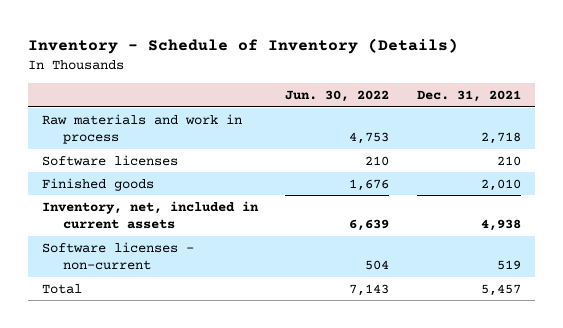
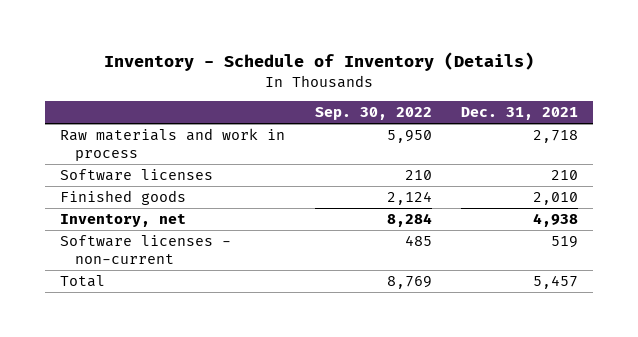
- | Jun. 30, 2022 | Dec. 31, 2021
+ | Sep. 30, 2022 | Dec. 31, 2021
- Inventory, net, included in current assets | 6,639 | 4,938
+ Inventory, net | 8,284 | 4,938

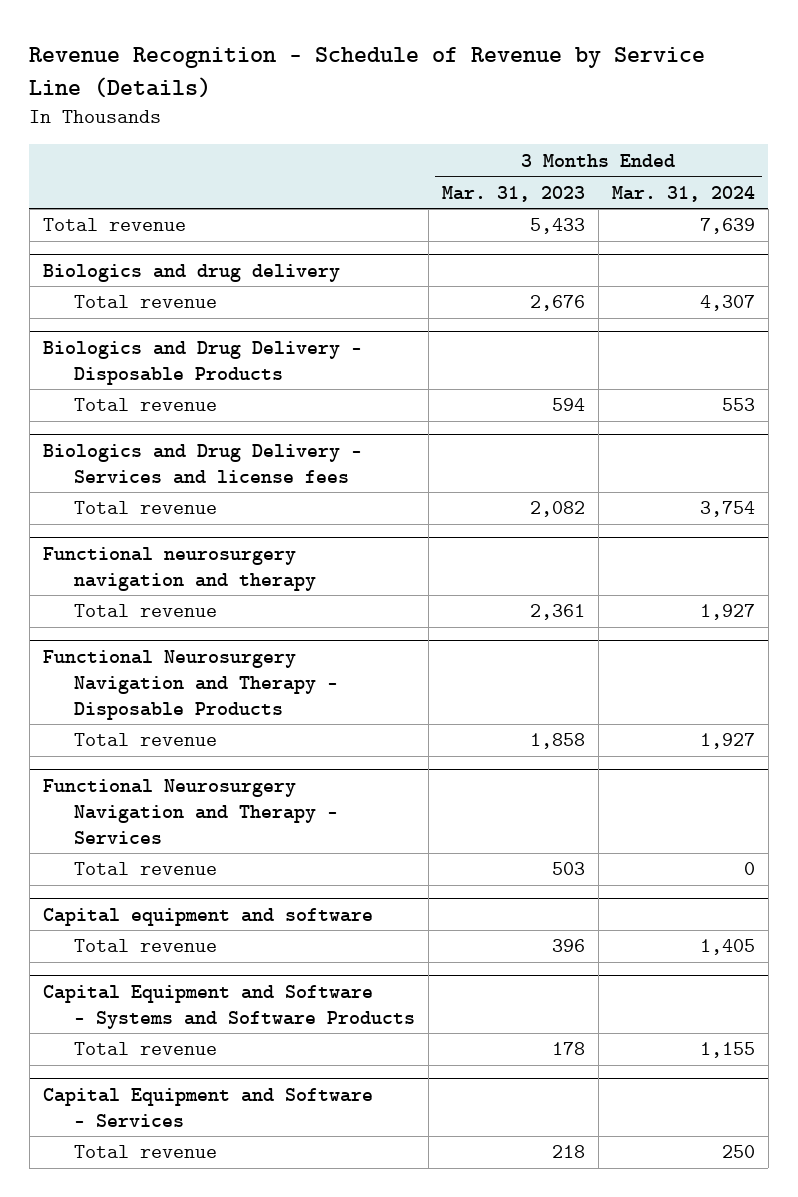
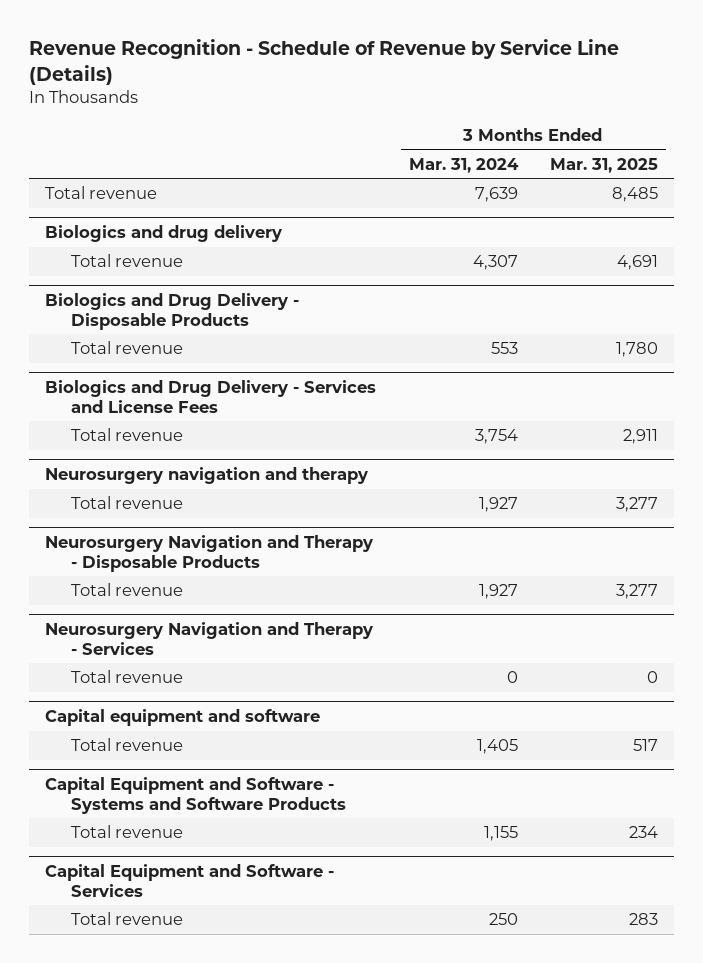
- | 3 Months Ended Mar. 31, 2023 | 3 Months Ended Mar. 31, 2024
+ | 3 Months Ended Mar. 31, 2024 | 3 Months Ended Mar. 31, 2025
- Biologics and Drug Delivery - Services and license fees
+ Biologics and Drug Delivery - Services and License Fees
- Functional neurosurgery navigation and therapy
+ Neurosurgery navigation and therapy
- Functional Neurosurgery Navigation and Therapy - Disposable Products
+ Neurosurgery Navigation and Therapy - Disposable Products
- Functional Neurosurgery Navigation and Therapy - Services
+ Neurosurgery Navigation and Therapy - Services

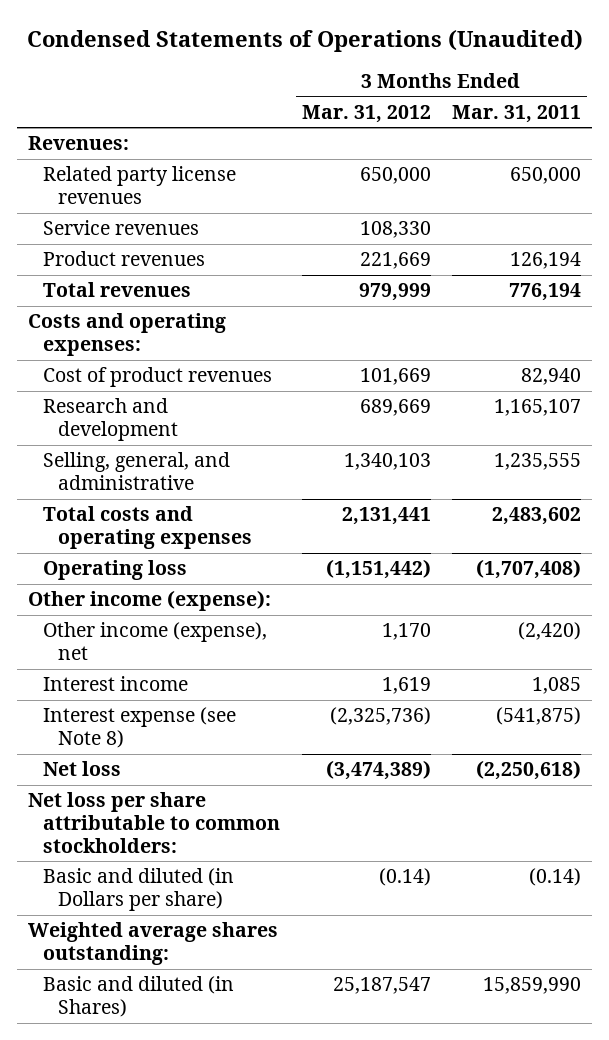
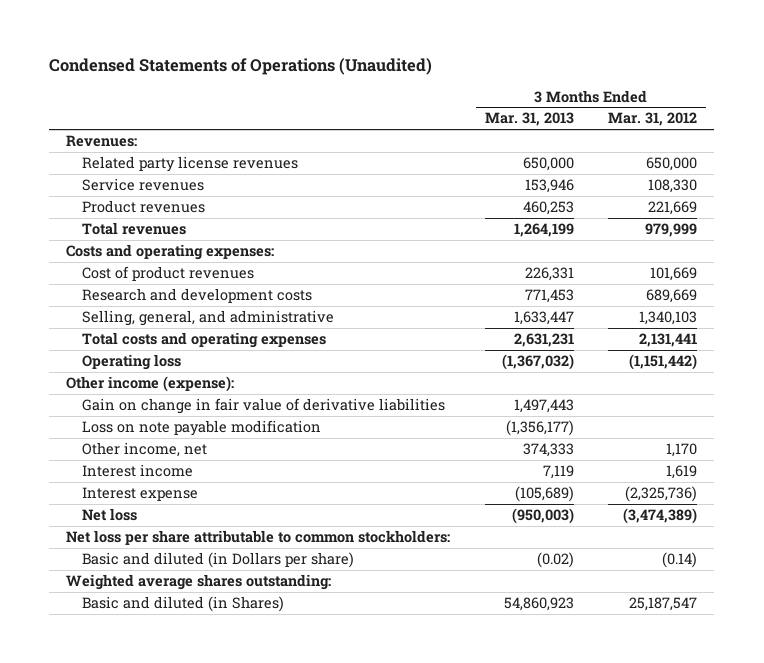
- | 3 Months Ended Mar. 31, 2012 | 3 Months Ended Mar. 31, 2011
+ | 3 Months Ended Mar. 31, 2013 | 3 Months Ended Mar. 31, 2012
- Research and development | 689,669 | 1,165,107
+ Research and development costs | 771,453 | 689,669
- Other income (expense), net | 1,170 | (2,420)
+ Gain on change in fair value of derivative liabilities | 1,497,443 |
+ Loss on note payable modification | (1,356,177) |
+ Other income, net | 374,333 | 1,170
- Interest expense (see Note 8) | (2,325,736) | (541,875)
+ Interest expense | (105,689) | (2,325,736)

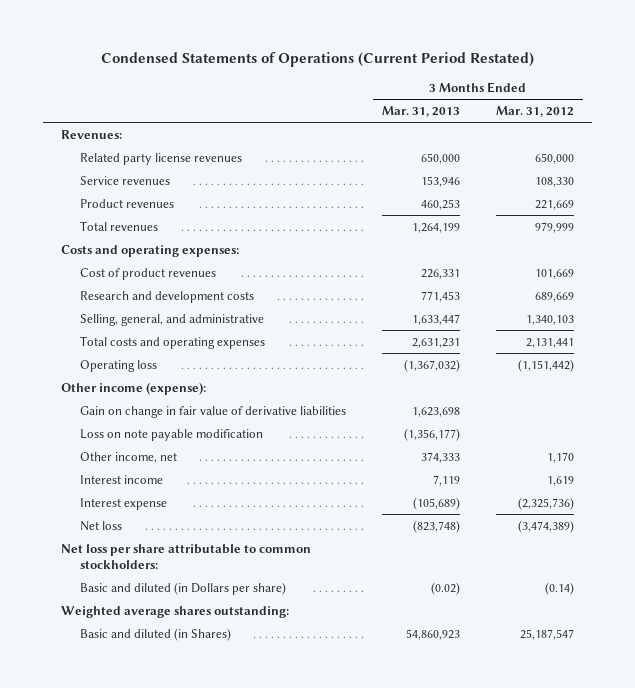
- Condensed Statements of Operations (Unaudited)
+ Condensed Statements of Operations (Current Period Restated)
- Gain on change in fair value of derivative liabilities | 1,497,443 |
+ Gain on change in fair value of derivative liabilities | 1,623,698 |
- Net loss | (950,003) | (3,474,389)
+ Net loss | (823,748) | (3,474,389)

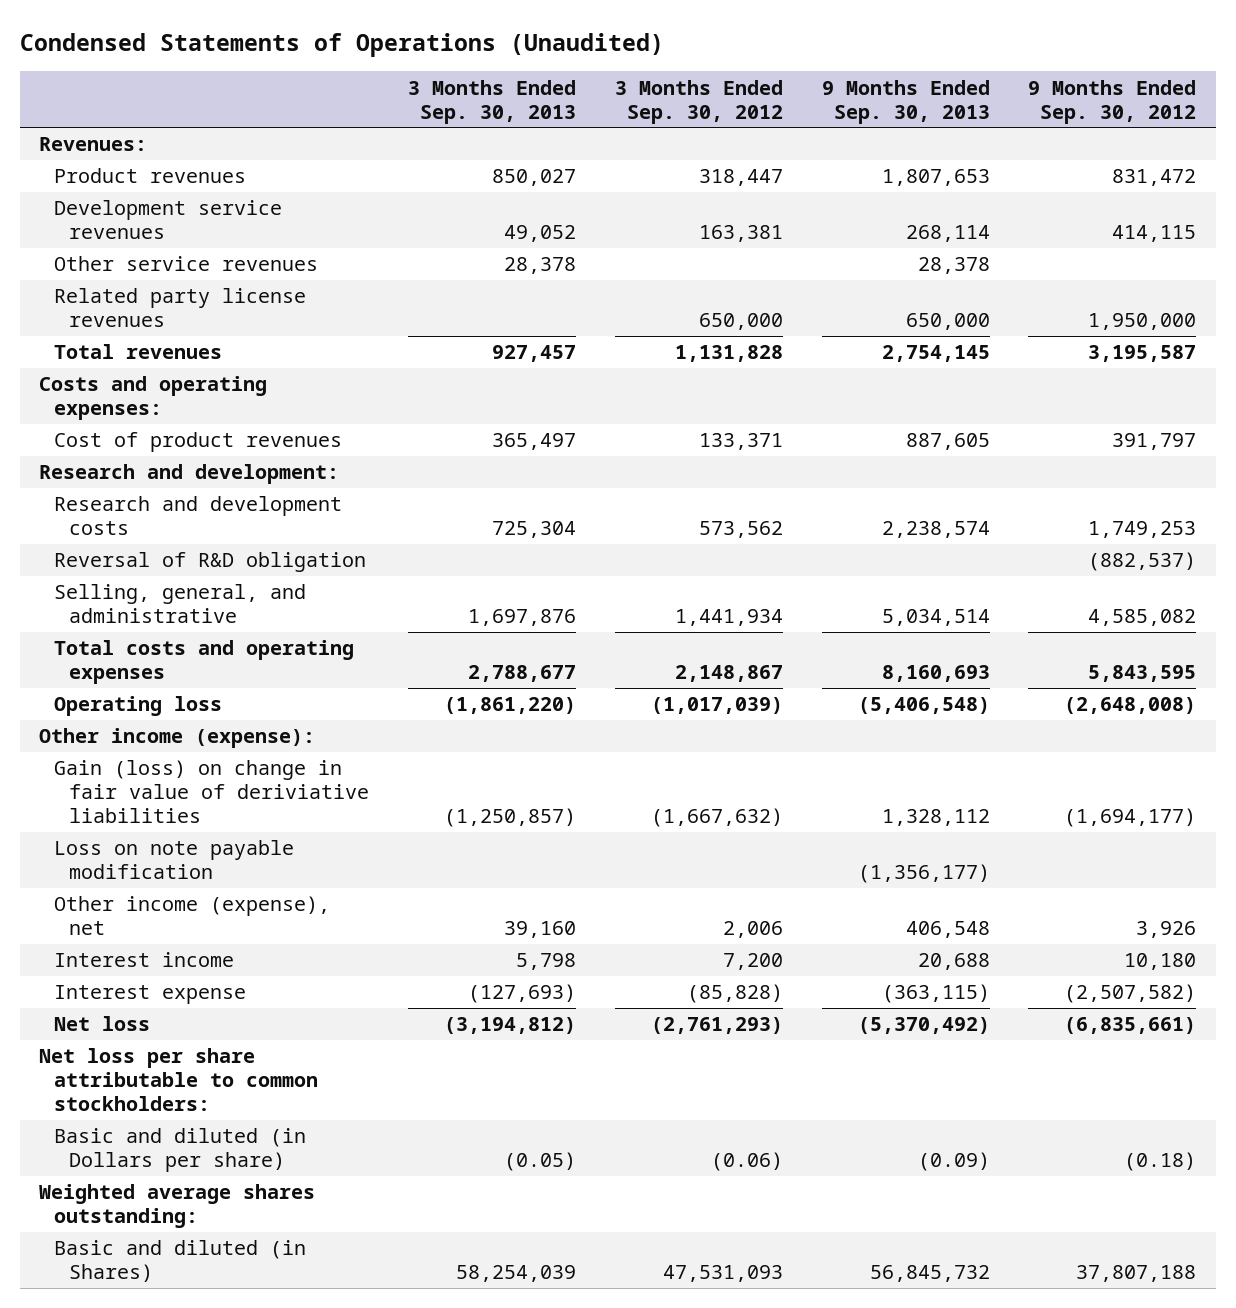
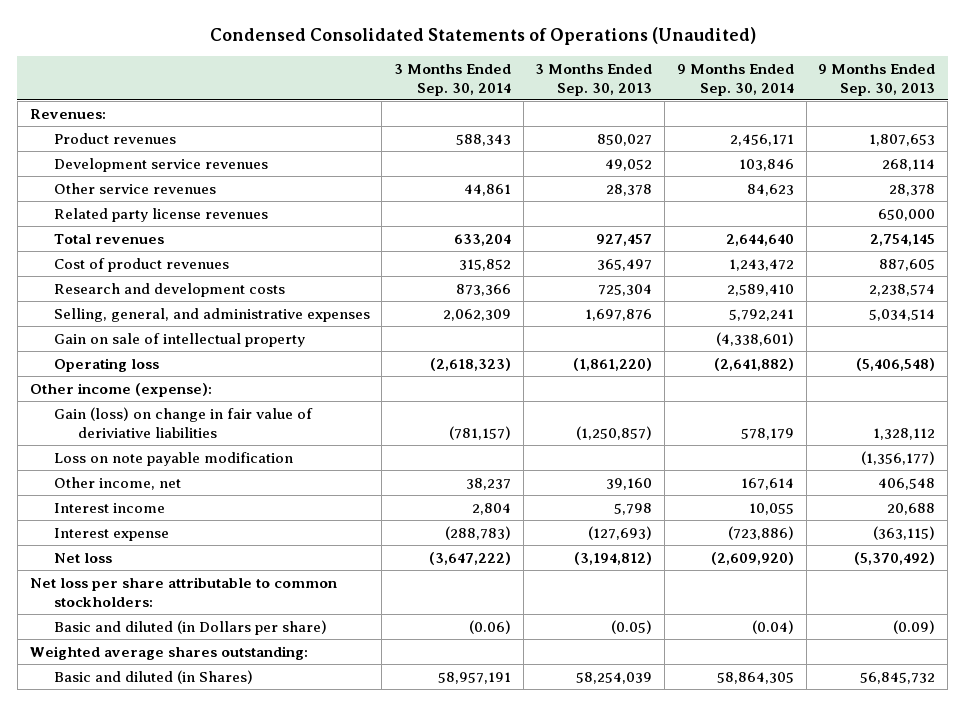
- Condensed Statements of Operations (Unaudited)
+ Condensed Consolidated Statements of Operations (Unaudited)
- | 3 Months Ended Sep. 30, 2013 | 3 Months Ended Sep. 30, 2012 | 9 Months Ended Sep. 30, 2013 | 9 Months Ended Sep. 30, 2012
+ | 3 Months Ended Sep. 30, 2014 | 3 Months Ended Sep. 30, 2013 | 9 Months Ended Sep. 30, 2014 | 9 Months Ended Sep. 30, 2013
- Costs and operating expenses:
- Research and development:
- Reversal of R&D obligation | | | | (882,537)
- Selling, general, and administrative | 1,697,876 | 1,441,934 | 5,034,514 | 4,585,082
- Total costs and operating expenses | 2,788,677 | 2,148,867 | 8,160,693 | 5,843,595
+ Selling, general, and administrative expenses | 2,062,309 | 1,697,876 | 5,792,241 | 5,034,514
+ Gain on sale of intellectual property | | | (4,338,601) |
- Other income (expense), net | 39,160 | 2,006 | 406,548 | 3,926
+ Other income, net | 38,237 | 39,160 | 167,614 | 406,548

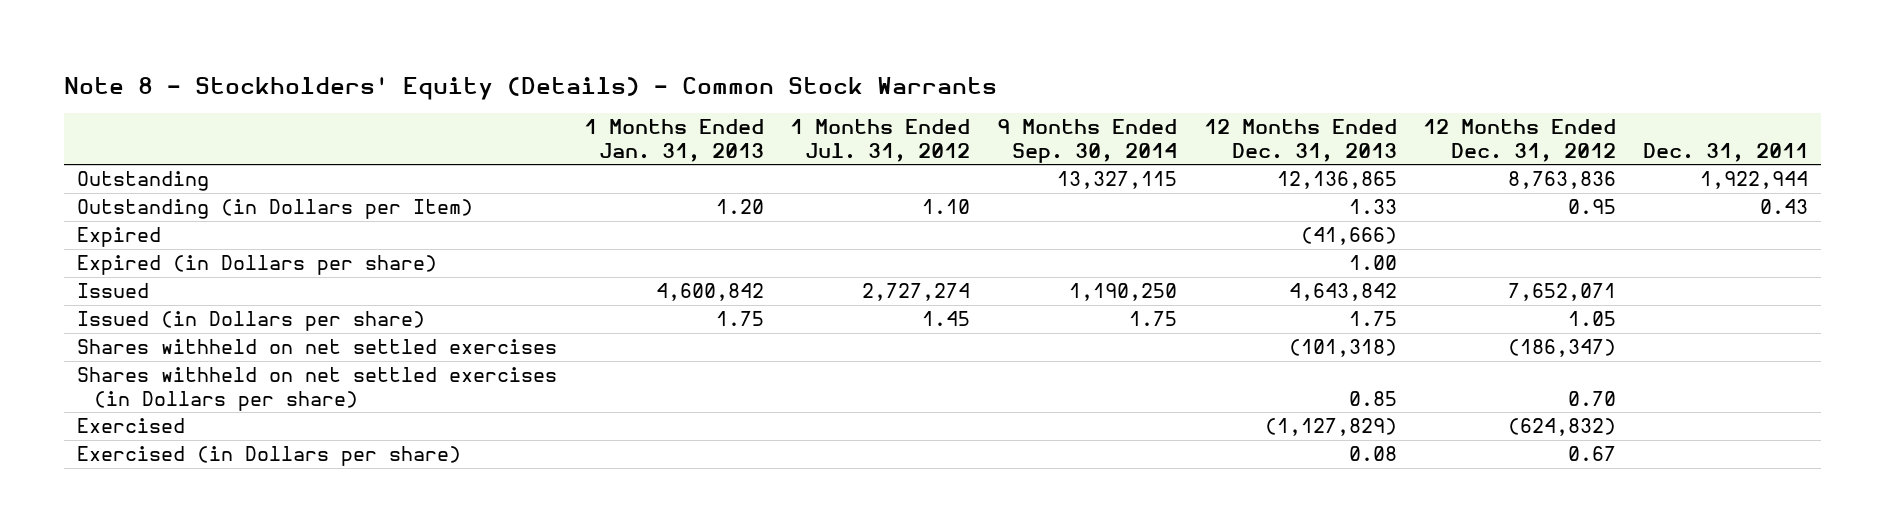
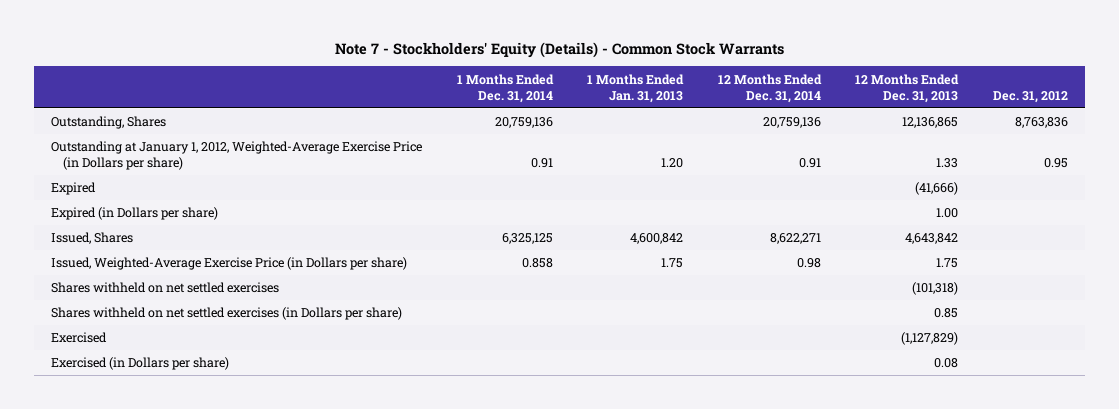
- Note 8 - Stockholders' Equity (Details) - Common Stock Warrants
+ Note 7 - Stockholders' Equity (Details) - Common Stock Warrants
- | 1 Months Ended Jan. 31, 2013 | 1 Months Ended Jul. 31, 2012 | 9 Months Ended Sep. 30, 2014 | 12 Months Ended Dec. 31, 2013 | 12 Months Ended Dec. 31, 2012 | Dec. 31, 2011
+ | 1 Months Ended Dec. 31, 2014 | 1 Months Ended Jan. 31, 2013 | 12 Months Ended Dec. 31, 2014 | 12 Months Ended Dec. 31, 2013 | Dec. 31, 2012
- Outstanding | | | 13,327,115 | 12,136,865 | 8,763,836 | 1,922,944
- Outstanding (in Dollars per Item) | 1.20 | 1.10 | | 1.33 | 0.95 | 0.43
+ Outstanding, Shares | 20,759,136 | | 20,759,136 | 12,136,865 | 8,763,836
+ Outstanding at January 1, 2012, Weighted-Average Exercise Price (in Dollars per share) | 0.91 | 1.20 | 0.91 | 1.33 | 0.95
- Issued | 4,600,842 | 2,727,274 | 1,190,250 | 4,643,842 | 7,652,071 |
- Issued (in Dollars per share) | 1.75 | 1.45 | 1.75 | 1.75 | 1.05 |
+ Issued, Shares | 6,325,125 | 4,600,842 | 8,622,271 | 4,643,842 |
+ Issued, Weighted-Average Exercise Price (in Dollars per share) | 0.858 | 1.75 | 0.98 | 1.75 |

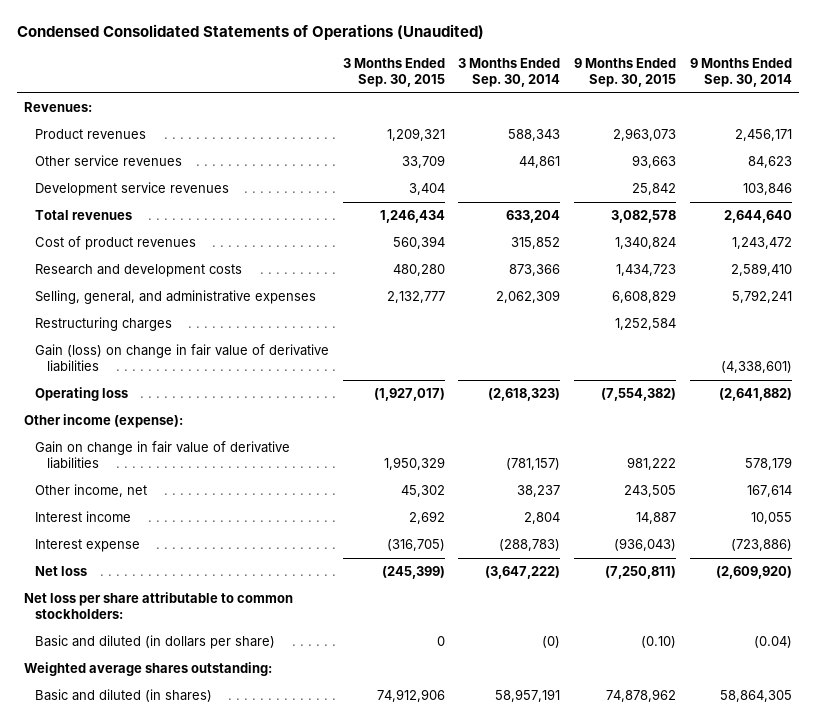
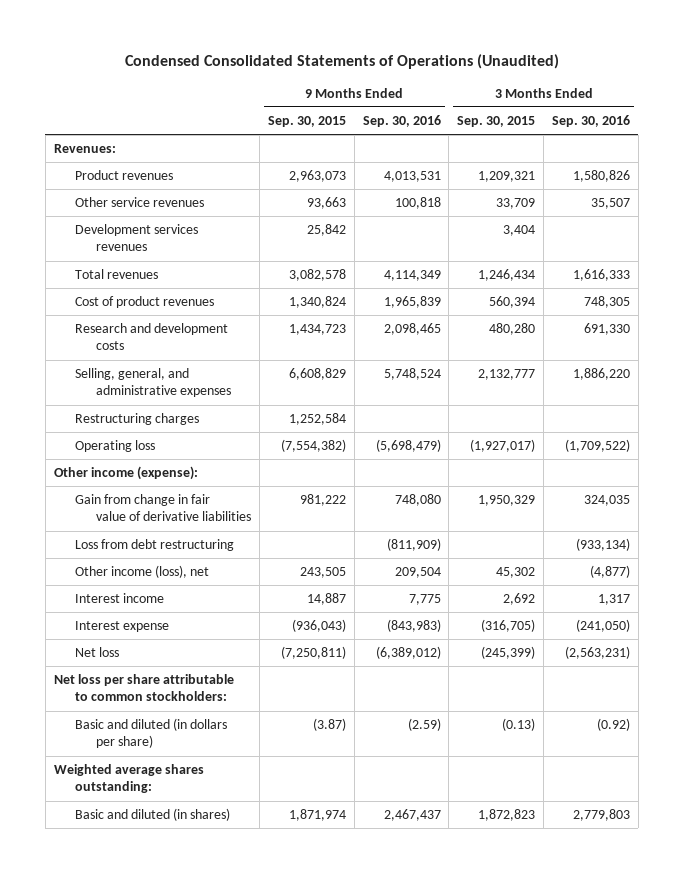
- | 3 Months Ended Sep. 30, 2015 | 3 Months Ended Sep. 30, 2014 | 9 Months Ended Sep. 30, 2015 | 9 Months Ended Sep. 30, 2014
+ | 9 Months Ended Sep. 30, 2015 | 9 Months Ended Sep. 30, 2016 | 3 Months Ended Sep. 30, 2015 | 3 Months Ended Sep. 30, 2016
- Development service revenues | 3,404 | | 25,842 | 103,846
+ Development services revenues | 25,842 | | 3,404 |
- Gain (loss) on change in fair value of derivative liabilities | | | | (4,338,601)
- Gain on change in fair value of derivative liabilities | 1,950,329 | (781,157) | 981,222 | 578,179
- Other income, net | 45,302 | 38,237 | 243,505 | 167,614
+ Gain from change in fair value of derivative liabilities | 981,222 | 748,080 | 1,950,329 | 324,035
+ Loss from debt restructuring | | (811,909) | | (933,134)
+ Other income (loss), net | 243,505 | 209,504 | 45,302 | (4,877)
- Basic and diluted (in dollars per share) | 0 | (0) | (0.10) | (0.04)
+ Basic and diluted (in dollars per share) | (3.87) | (2.59) | (0.13) | (0.92)
- Basic and diluted (in shares) | 74,912,906 | 58,957,191 | 74,878,962 | 58,864,305
+ Basic and diluted (in shares) | 1,871,974 | 2,467,437 | 1,872,823 | 2,779,803

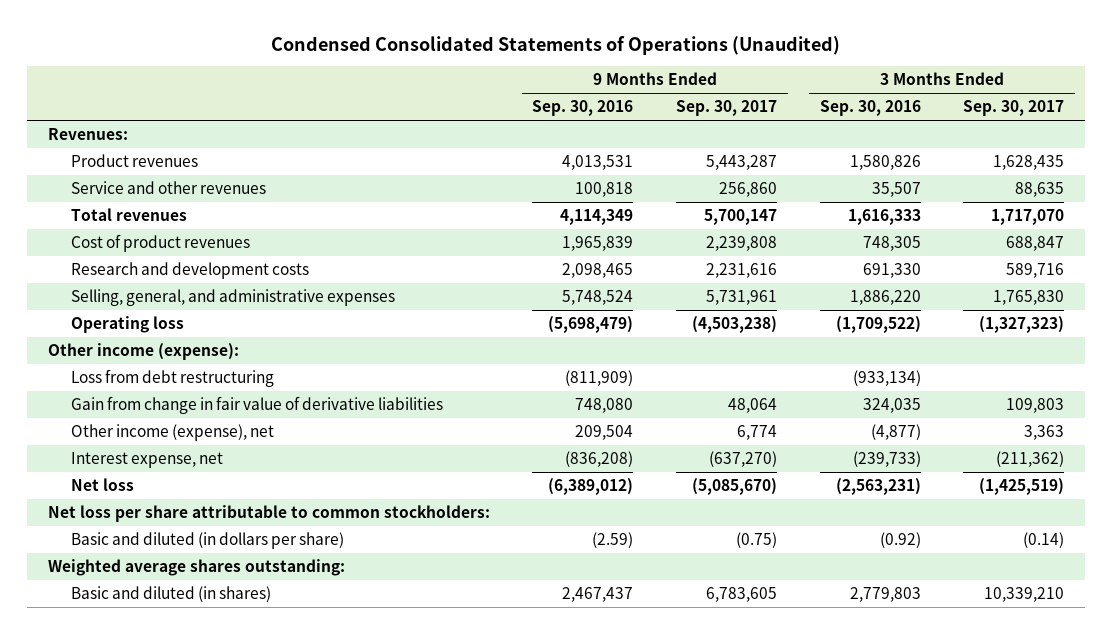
- | 9 Months Ended Sep. 30, 2015 | 9 Months Ended Sep. 30, 2016 | 3 Months Ended Sep. 30, 2015 | 3 Months Ended Sep. 30, 2016
+ | 9 Months Ended Sep. 30, 2016 | 9 Months Ended Sep. 30, 2017 | 3 Months Ended Sep. 30, 2016 | 3 Months Ended Sep. 30, 2017
- Other service revenues | 93,663 | 100,818 | 33,709 | 35,507
- Development services revenues | 25,842 | | 3,404 |
+ Service and other revenues | 100,818 | 256,860 | 35,507 | 88,635
- Restructuring charges | 1,252,584 | | |
- Other income (loss), net | 243,505 | 209,504 | 45,302 | (4,877)
- Interest income | 14,887 | 7,775 | 2,692 | 1,317
- Interest expense | (936,043) | (843,983) | (316,705) | (241,050)
moved down: Gain from change in fair value of derivative liabilities | 748,080 | 48,064 | 324,035 | 109,803
+ Other income (expense), net | 209,504 | 6,774 | (4,877) | 3,363
+ Interest expense, net | (836,208) | (637,270) | (239,733) | (211,362)

